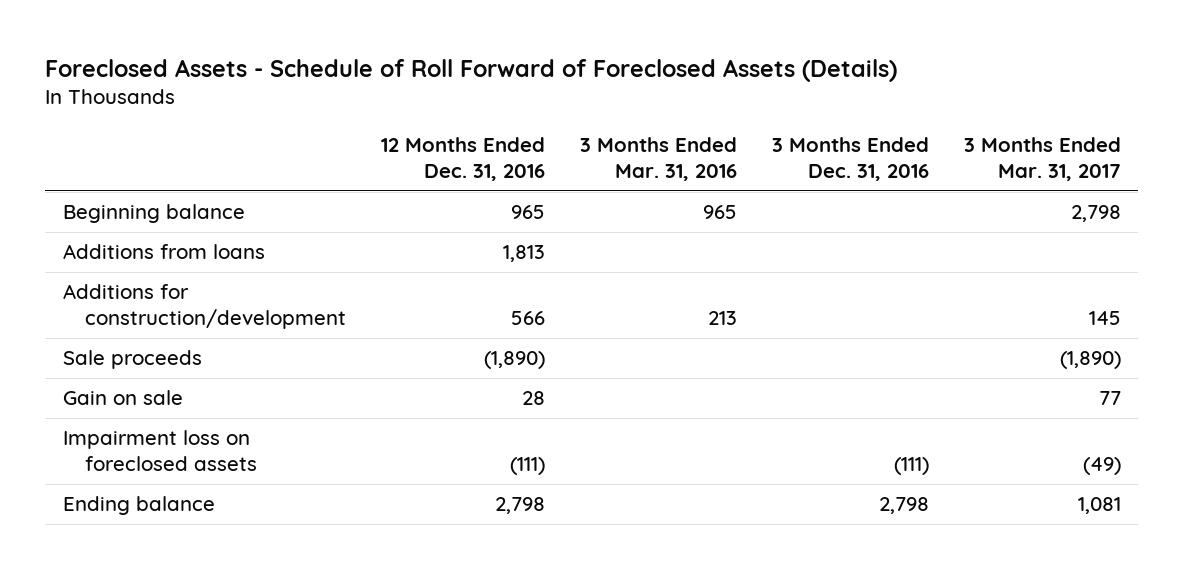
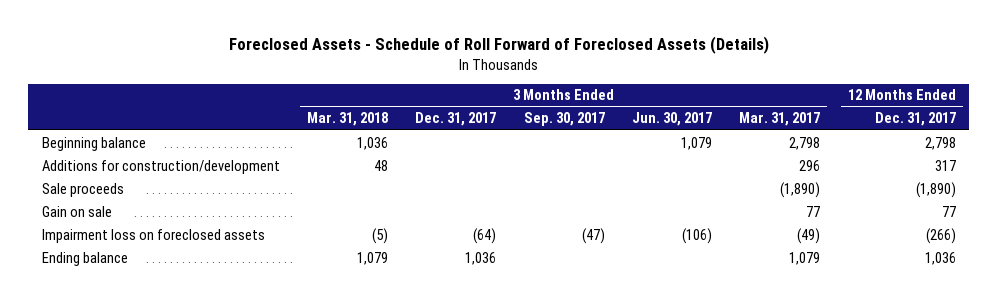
- | 12 Months Ended Dec. 31, 2016 | 3 Months Ended Mar. 31, 2016 | 3 Months Ended Dec. 31, 2016 | 3 Months Ended Mar. 31, 2017
+ | 3 Months Ended Mar. 31, 2018 | 3 Months Ended Dec. 31, 2017 | 3 Months Ended Sep. 30, 2017 | 3 Months Ended Jun. 30, 2017 | 3 Months Ended Mar. 31, 2017 | 12 Months Ended Dec. 31, 2017
- Additions from loans | 1,813 | | |
- Additions for construction/development | 566 | 213 | | 145
+ Additions for construction/development | 48 | | | | 296 | 317
- Ending balance | 2,798 | | 2,798 | 1,081
+ Ending balance | 1,079 | 1,036 | | | 1,079 | 1,036

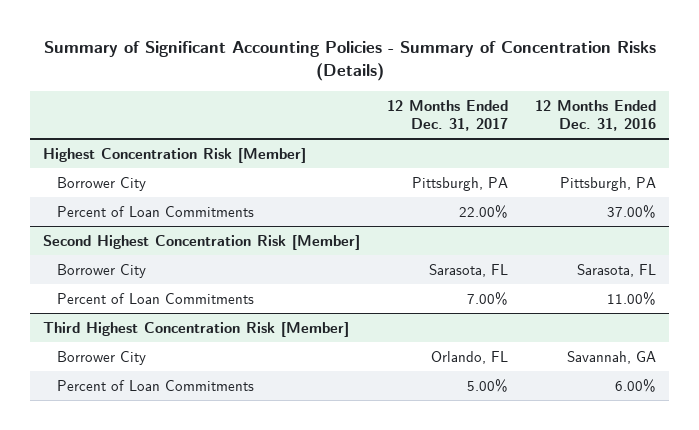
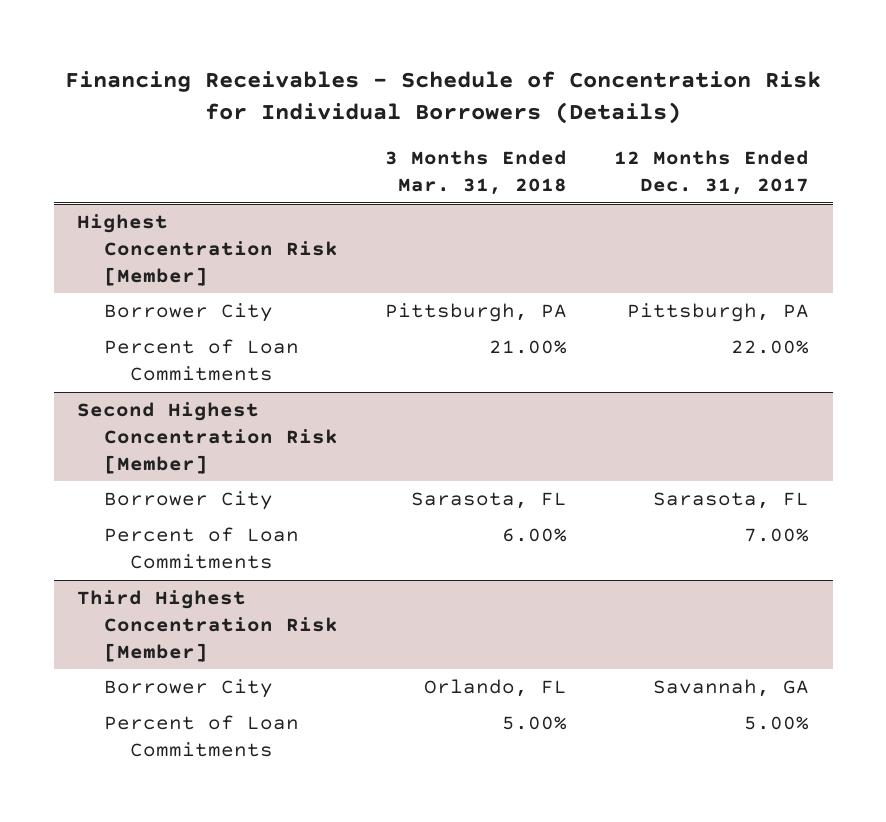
- Summary of Significant Accounting Policies - Summary of Concentration Risks (Details)
+ Financing Receivables - Schedule of Concentration Risk for Individual Borrowers (Details)
- | 12 Months Ended Dec. 31, 2017 | 12 Months Ended Dec. 31, 2016
+ | 3 Months Ended Mar. 31, 2018 | 12 Months Ended Dec. 31, 2017
@ Third Highest Concentration Risk [Member]
- Borrower City | Orlando, FL | Savannah, GA
+ Borrower City | Orlando, FL | Savannah, GA

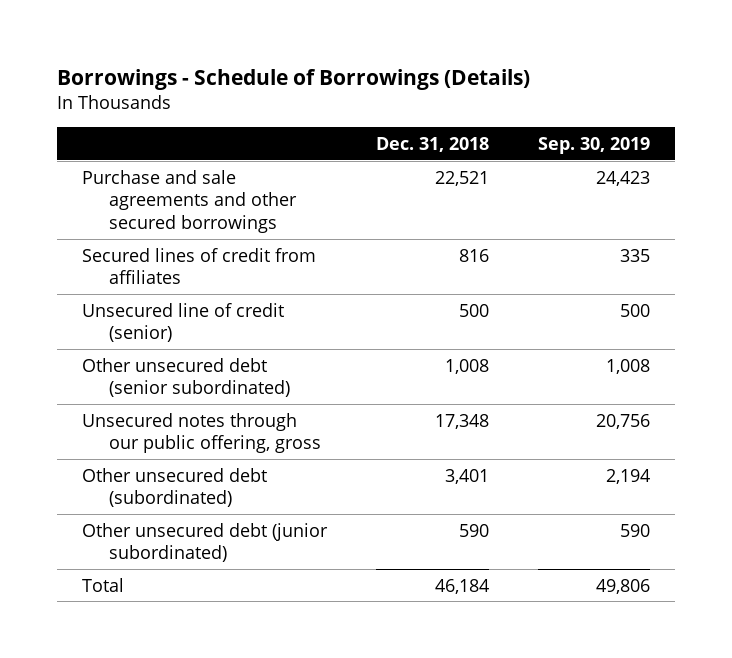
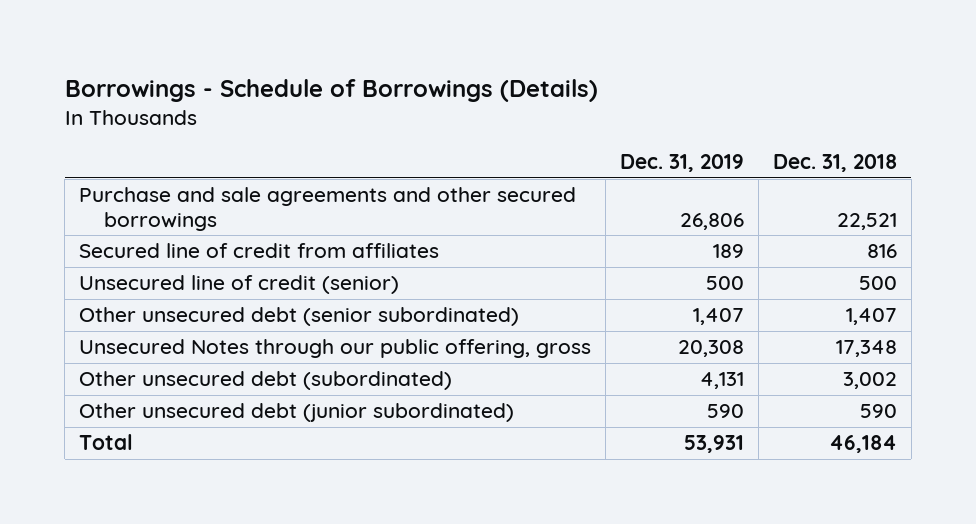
- | Dec. 31, 2018 | Sep. 30, 2019
+ | Dec. 31, 2019 | Dec. 31, 2018
- Secured lines of credit from affiliates | 816 | 335
+ Secured line of credit from affiliates | 189 | 816
- Other unsecured debt (senior subordinated) | 1,008 | 1,008
- Unsecured notes through our public offering, gross | 17,348 | 20,756
- Other unsecured debt (subordinated) | 3,401 | 2,194
+ Other unsecured debt (senior subordinated) | 1,407 | 1,407
+ Unsecured Notes through our public offering, gross | 20,308 | 17,348
+ Other unsecured debt (subordinated) | 4,131 | 3,002

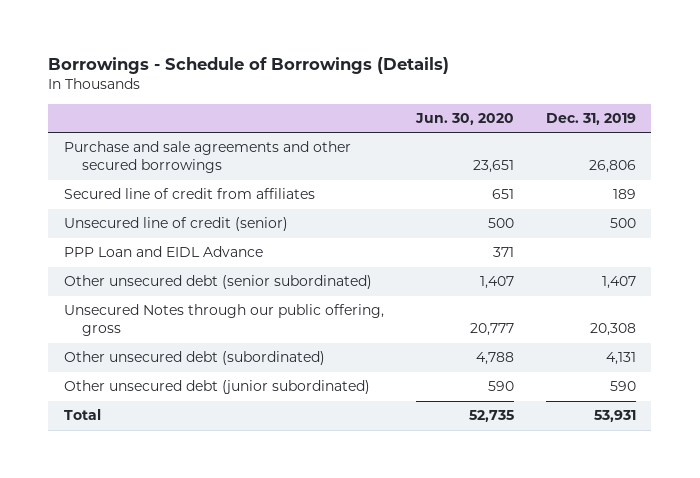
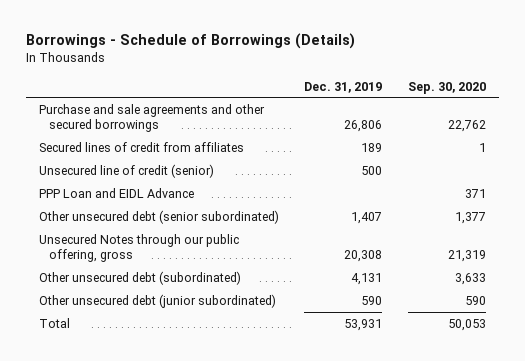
- | Jun. 30, 2020 | Dec. 31, 2019
+ | Dec. 31, 2019 | Sep. 30, 2020
- Secured line of credit from affiliates | 651 | 189
+ Secured lines of credit from affiliates | 189 | 1

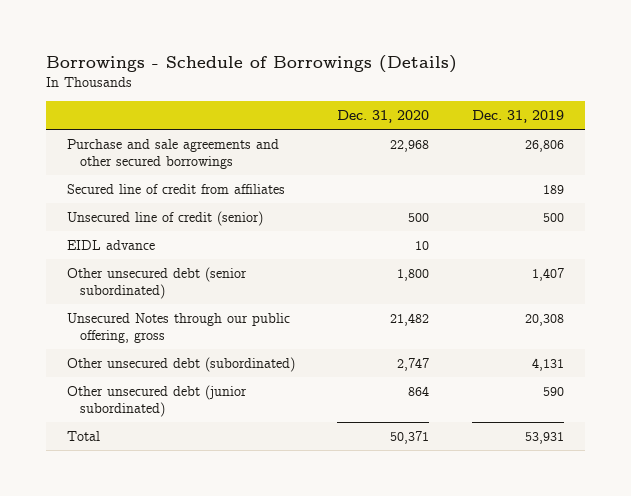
- | Dec. 31, 2019 | Sep. 30, 2020
+ | Dec. 31, 2020 | Dec. 31, 2019
- Secured lines of credit from affiliates | 189 | 1
+ Secured line of credit from affiliates | | 189
- PPP Loan and EIDL Advance | | 371
+ EIDL advance | 10 |

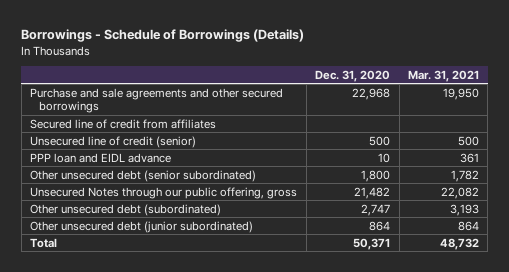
- | Dec. 31, 2020 | Dec. 31, 2019
+ | Dec. 31, 2020 | Mar. 31, 2021
- EIDL advance | 10 |
+ PPP loan and EIDL advance | 10 | 361

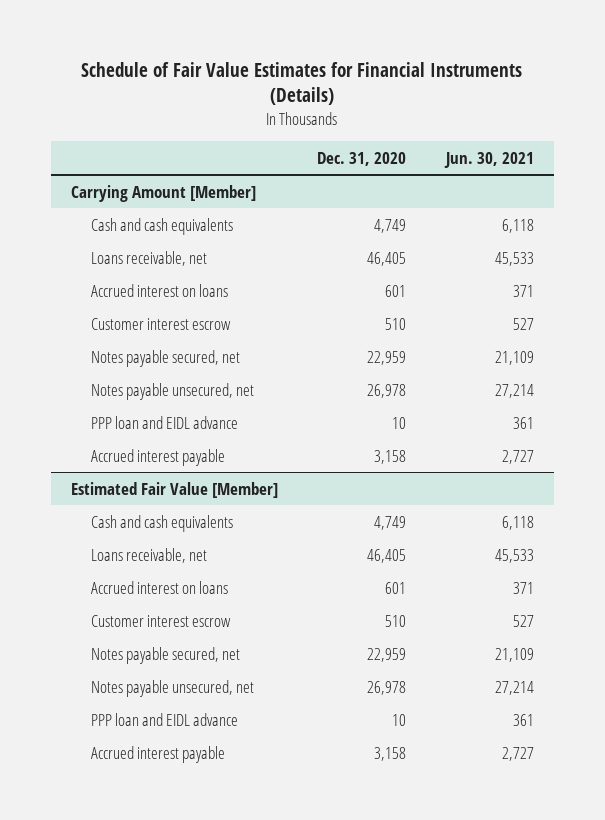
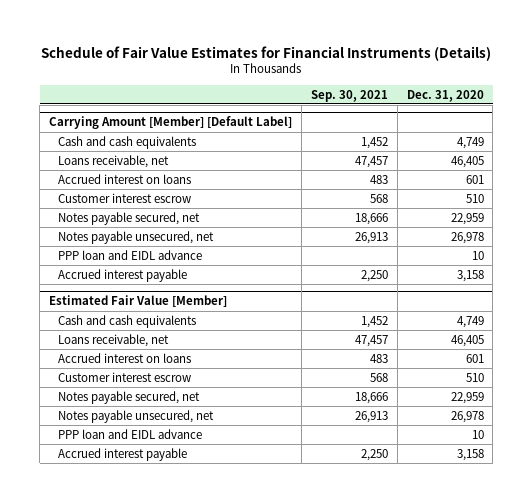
- | Dec. 31, 2020 | Jun. 30, 2021
+ | Sep. 30, 2021 | Dec. 31, 2020
- Carrying Amount [Member]
+ Carrying Amount [Member] [Default Label]

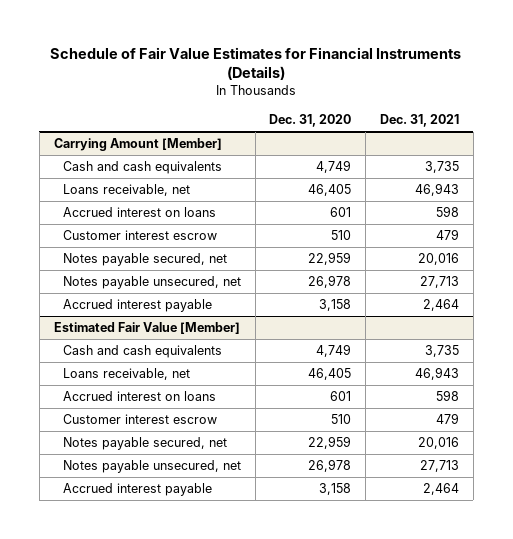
- | Sep. 30, 2021 | Dec. 31, 2020
+ | Dec. 31, 2020 | Dec. 31, 2021
- Carrying Amount [Member] [Default Label]
+ Carrying Amount [Member]
- PPP loan and EIDL advance | | 10
@ Estimated Fair Value [Member]
- PPP loan and EIDL advance | | 10

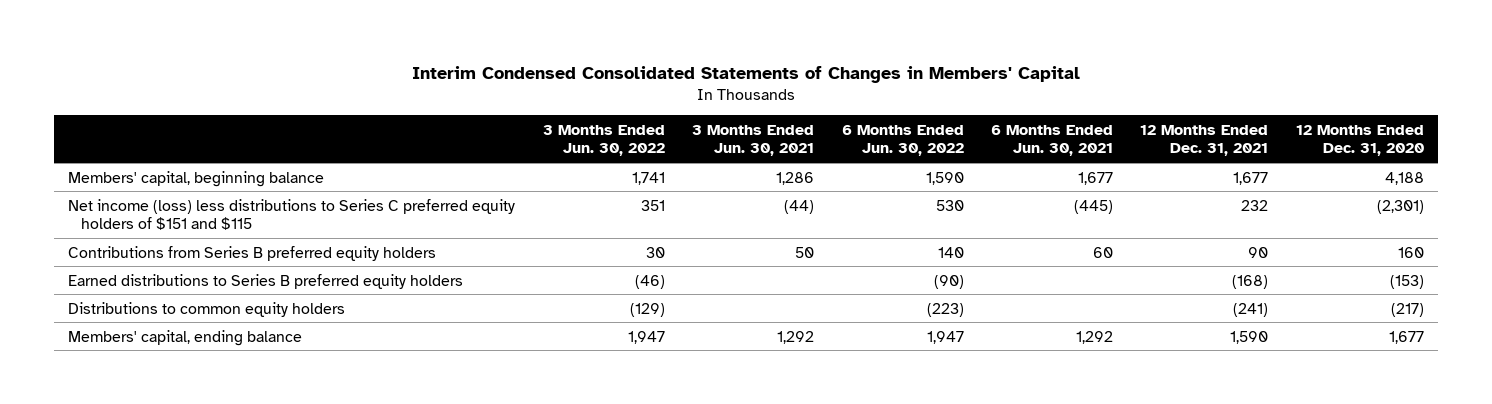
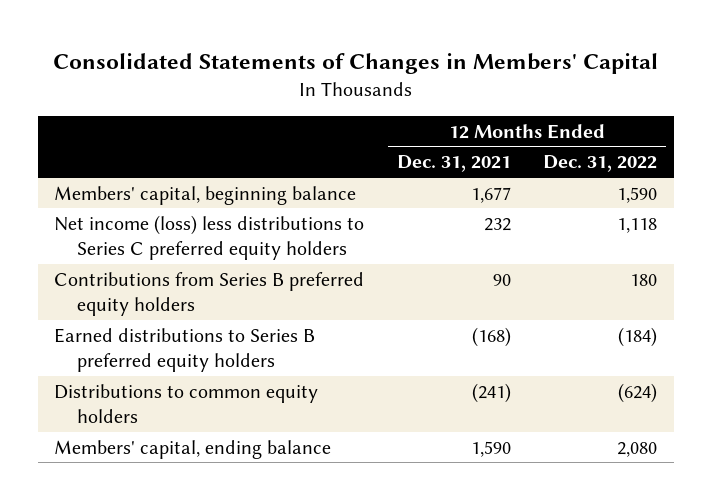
- Interim Condensed Consolidated Statements of Changes in Members' Capital
+ Consolidated Statements of Changes in Members' Capital
- | 3 Months Ended Jun. 30, 2022 | 3 Months Ended Jun. 30, 2021 | 6 Months Ended Jun. 30, 2022 | 6 Months Ended Jun. 30, 2021 | 12 Months Ended Dec. 31, 2021 | 12 Months Ended Dec. 31, 2020
+ | 12 Months Ended Dec. 31, 2021 | 12 Months Ended Dec. 31, 2022
- Net income (loss) less distributions to Series C preferred equity holders of $151 and $115 | 351 | (44) | 530 | (445) | 232 | (2,301)
+ Net income (loss) less distributions to Series C preferred equity holders | 232 | 1,118

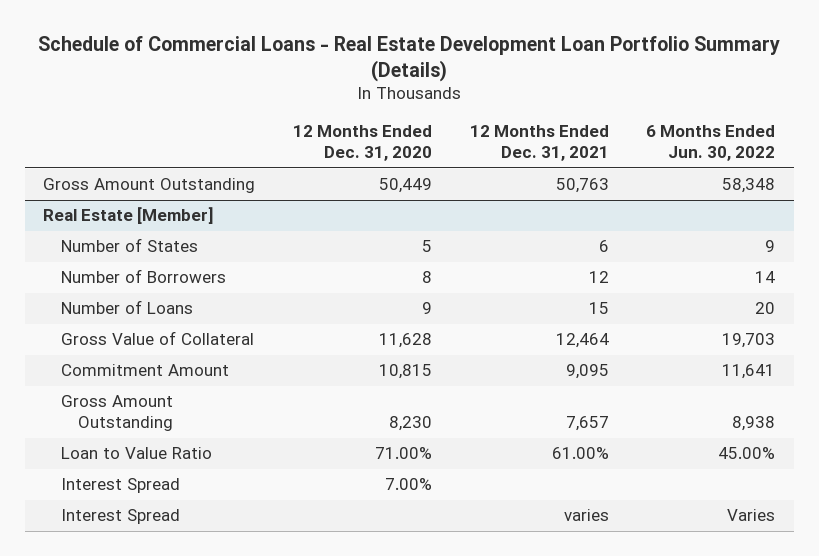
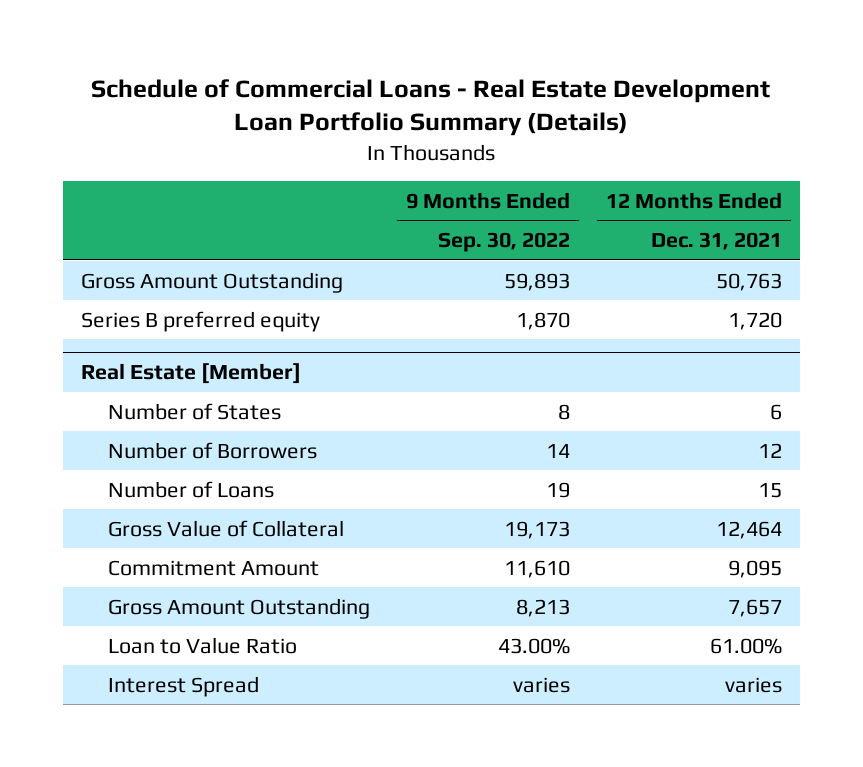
- | 12 Months Ended Dec. 31, 2020 | 12 Months Ended Dec. 31, 2021 | 6 Months Ended Jun. 30, 2022
+ | 9 Months Ended Sep. 30, 2022 | 12 Months Ended Dec. 31, 2021
+ Series B preferred equity | 1,870 | 1,720
@ Real Estate [Member]
- Interest Spread | 7.00% | |

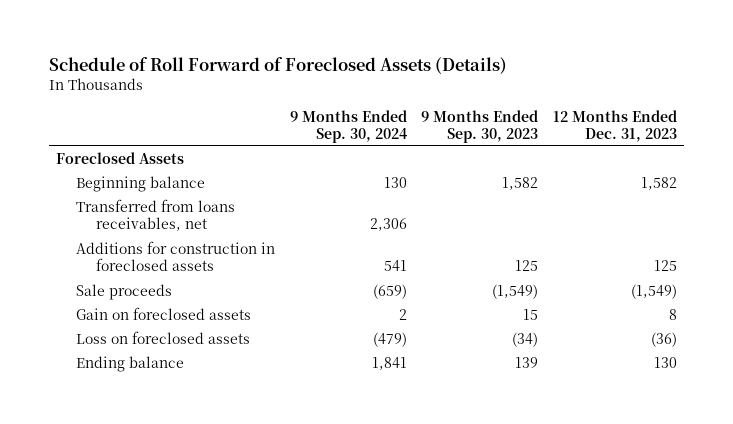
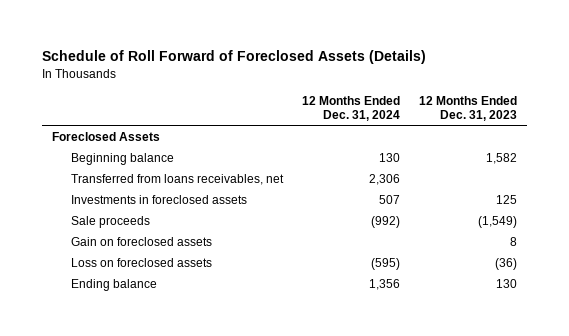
- | 9 Months Ended Sep. 30, 2024 | 9 Months Ended Sep. 30, 2023 | 12 Months Ended Dec. 31, 2023
+ | 12 Months Ended Dec. 31, 2024 | 12 Months Ended Dec. 31, 2023
- Additions for construction in foreclosed assets | 541 | 125 | 125
+ Investments in foreclosed assets | 507 | 125

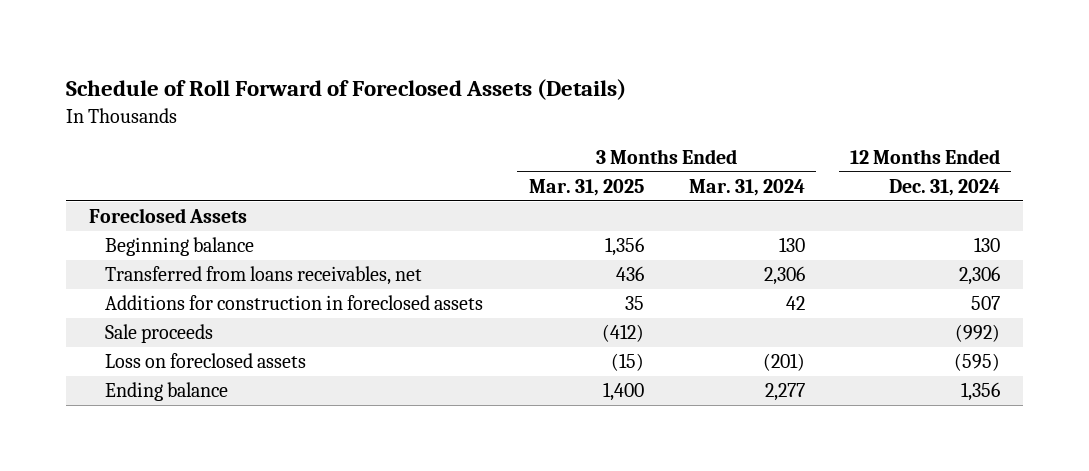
- | 12 Months Ended Dec. 31, 2024 | 12 Months Ended Dec. 31, 2023
+ | 3 Months Ended Mar. 31, 2025 | 3 Months Ended Mar. 31, 2024 | 12 Months Ended Dec. 31, 2024
- Investments in foreclosed assets | 507 | 125
+ Additions for construction in foreclosed assets | 35 | 42 | 507
- Gain on foreclosed assets | | 8

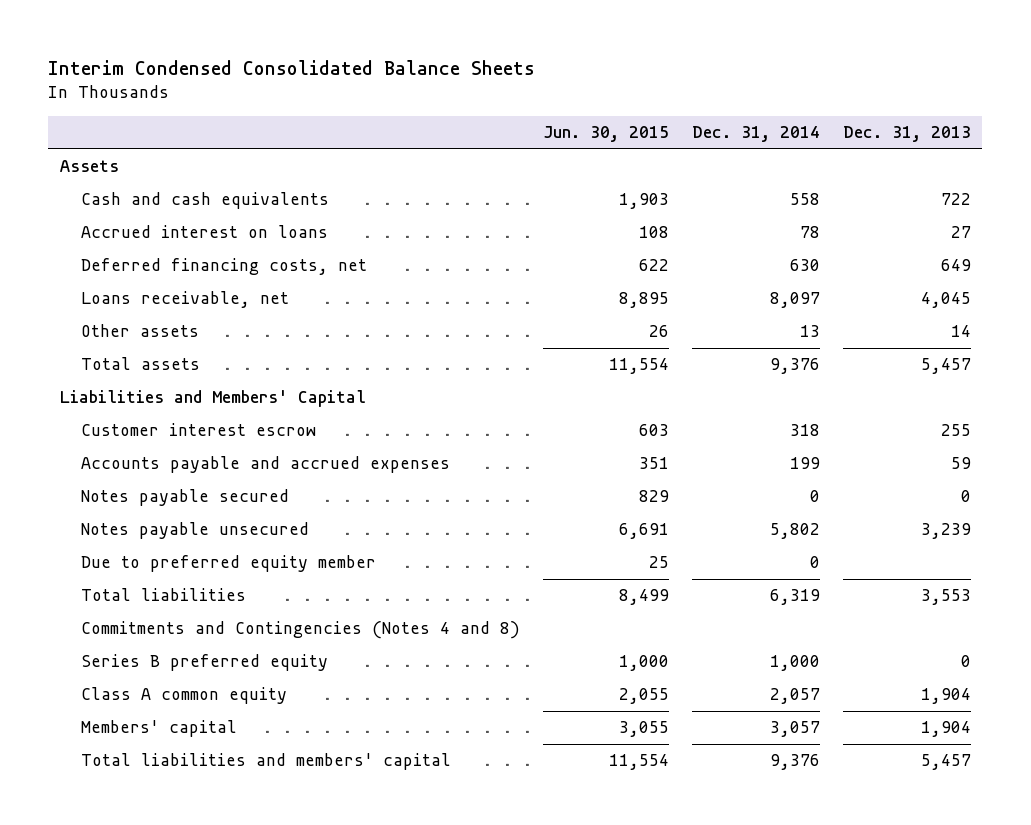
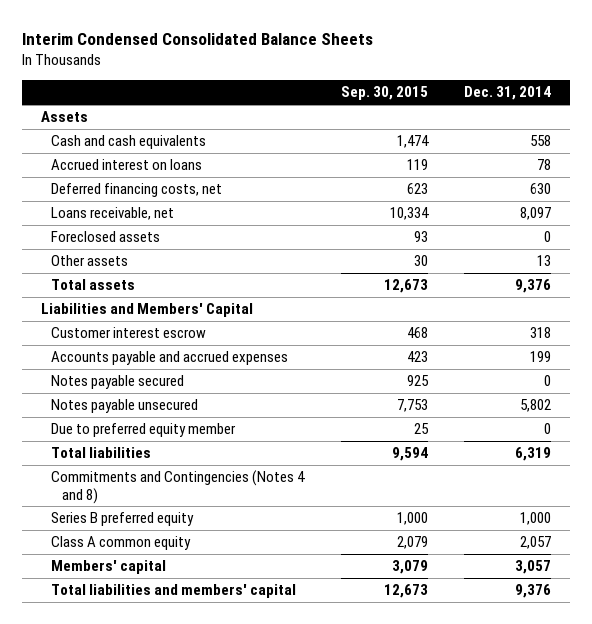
- | Jun. 30, 2015 | Dec. 31, 2014 | Dec. 31, 2013
+ | Sep. 30, 2015 | Dec. 31, 2014
+ Foreclosed assets | 93 | 0

